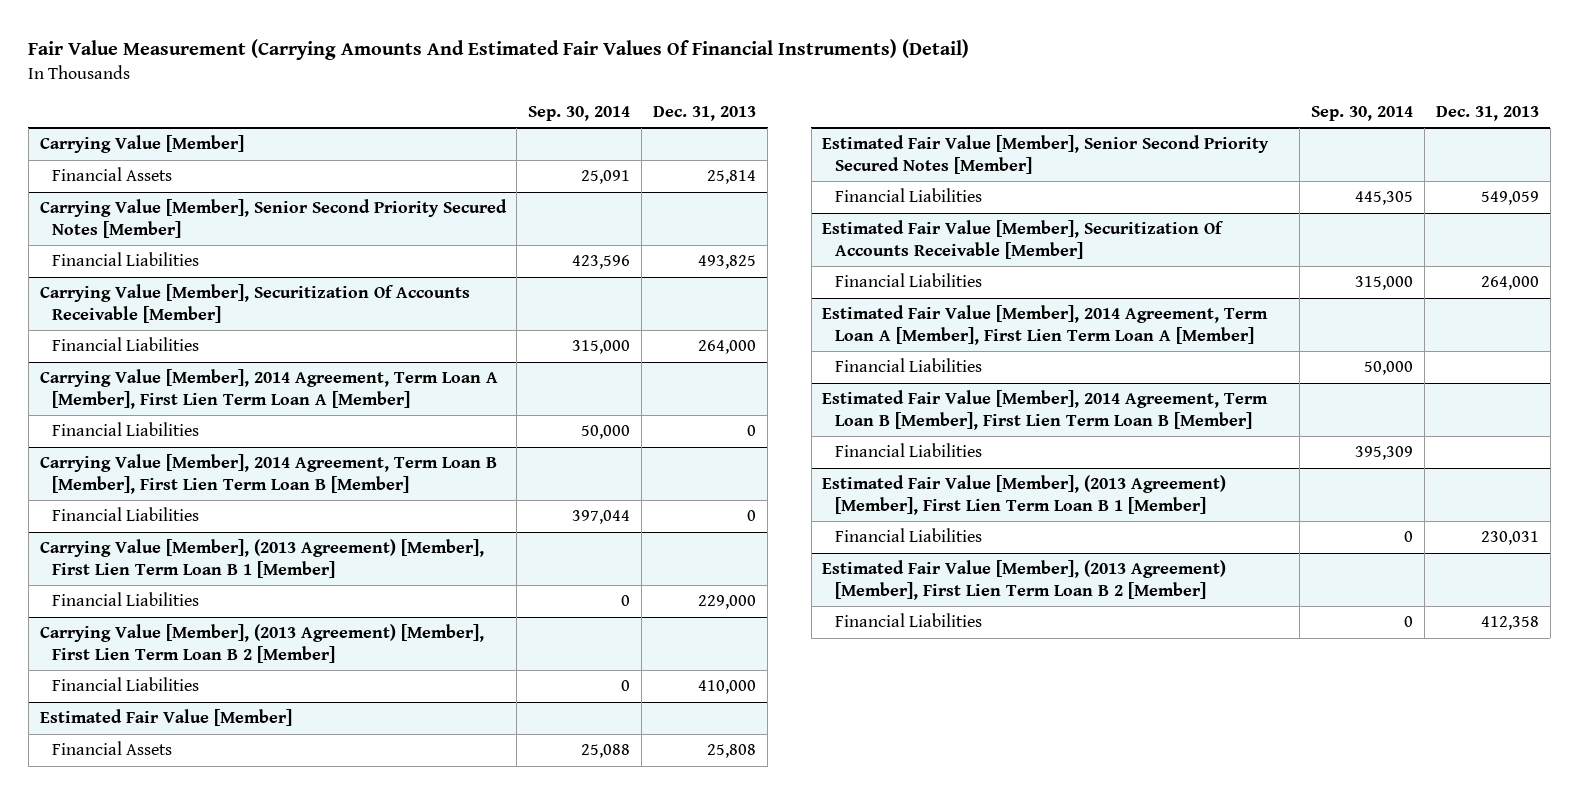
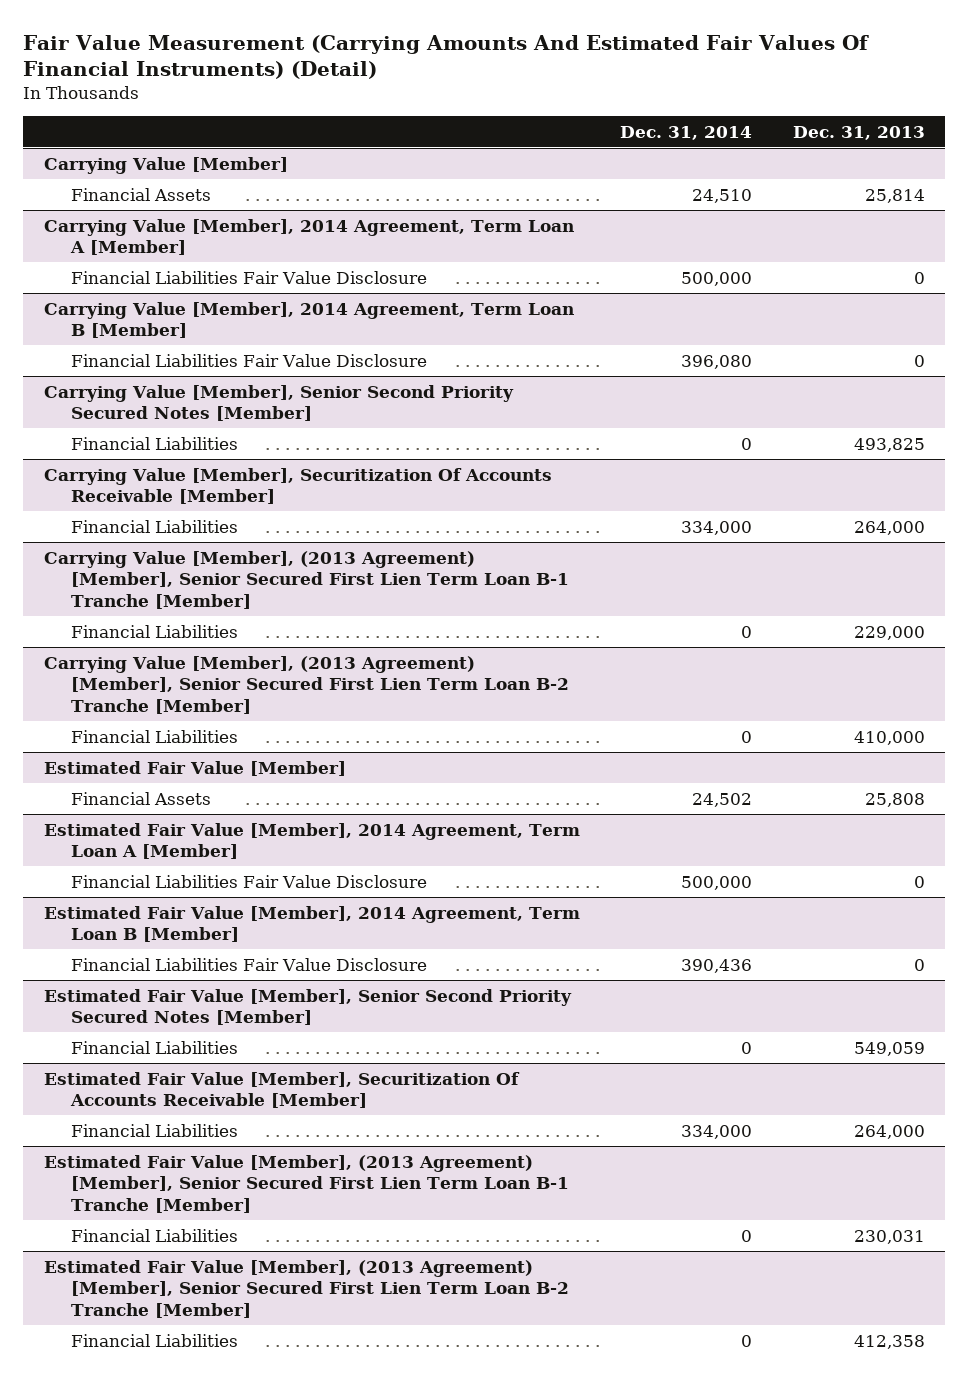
- | Sep. 30, 2014 | Dec. 31, 2013
+ | Dec. 31, 2014 | Dec. 31, 2013
+ Carrying Value [Member], 2014 Agreement, Term Loan A [Member]
+ Financial Liabilities Fair Value Disclosure | 500,000 | 0
+ Carrying Value [Member], 2014 Agreement, Term Loan B [Member]
+ Financial Liabilities Fair Value Disclosure | 396,080 | 0
- Carrying Value [Member], 2014 Agreement, Term Loan A [Member], First Lien Term Loan A [Member]
- Financial Liabilities | 50,000 | 0
- Carrying Value [Member], 2014 Agreement, Term Loan B [Member], First Lien Term Loan B [Member]
- Financial Liabilities | 397,044 | 0
- Carrying Value [Member], (2013 Agreement) [Member], First Lien Term Loan B 1 [Member]
+ Carrying Value [Member], (2013 Agreement) [Member], Senior Secured First Lien Term Loan B-1 Tranche [Member]
- Carrying Value [Member], (2013 Agreement) [Member], First Lien Term Loan B 2 [Member]
+ Carrying Value [Member], (2013 Agreement) [Member], Senior Secured First Lien Term Loan B-2 Tranche [Member]
+ Estimated Fair Value [Member], 2014 Agreement, Term Loan A [Member]
+ Financial Liabilities Fair Value Disclosure | 500,000 | 0
+ Estimated Fair Value [Member], 2014 Agreement, Term Loan B [Member]
+ Financial Liabilities Fair Value Disclosure | 390,436 | 0
- Estimated Fair Value [Member], 2014 Agreement, Term Loan A [Member], First Lien Term Loan A [Member]
- Financial Liabilities | 50,000 |
- Estimated Fair Value [Member], 2014 Agreement, Term Loan B [Member], First Lien Term Loan B [Member]
- Financial Liabilities | 395,309 |
- Estimated Fair Value [Member], (2013 Agreement) [Member], First Lien Term Loan B 1 [Member]
+ Estimated Fair Value [Member], (2013 Agreement) [Member], Senior Secured First Lien Term Loan B-1 Tranche [Member]
- Estimated Fair Value [Member], (2013 Agreement) [Member], First Lien Term Loan B 2 [Member]
+ Estimated Fair Value [Member], (2013 Agreement) [Member], Senior Secured First Lien Term Loan B-2 Tranche [Member]

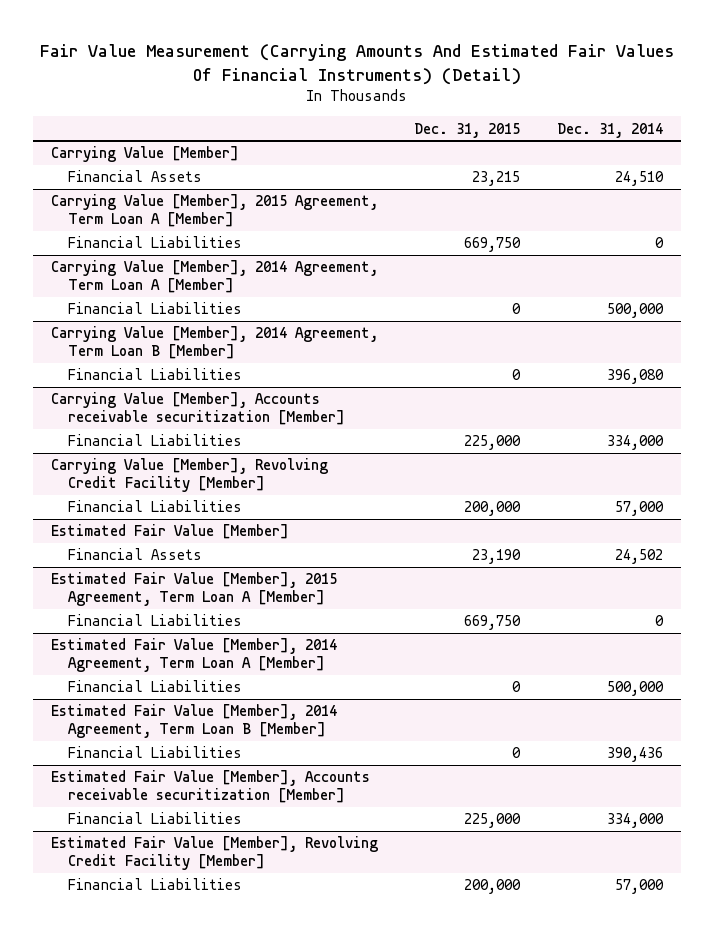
- | Dec. 31, 2014 | Dec. 31, 2013
+ | Dec. 31, 2015 | Dec. 31, 2014
+ Carrying Value [Member], 2015 Agreement, Term Loan A [Member]
+ Financial Liabilities | 669,750 | 0
@ Carrying Value [Member], 2014 Agreement, Term Loan A [Member]
- Financial Liabilities Fair Value Disclosure | 500,000 | 0
+ Financial Liabilities | 0 | 500,000
@ Carrying Value [Member], 2014 Agreement, Term Loan B [Member]
- Financial Liabilities Fair Value Disclosure | 396,080 | 0
- Carrying Value [Member], Senior Second Priority Secured Notes [Member]
- Financial Liabilities | 0 | 493,825
- Carrying Value [Member], Securitization Of Accounts Receivable [Member]
@ Carrying Value [Member], 2014 Agreement, Term Loan B [Member]
+ Financial Liabilities | 0 | 396,080
+ Carrying Value [Member], Accounts receivable securitization [Member]
- Carrying Value [Member], (2013 Agreement) [Member], Senior Secured First Lien Term Loan B-1 Tranche [Member]
- Financial Liabilities | 0 | 229,000
- Carrying Value [Member], (2013 Agreement) [Member], Senior Secured First Lien Term Loan B-2 Tranche [Member]
- Financial Liabilities | 0 | 410,000
+ Carrying Value [Member], Revolving Credit Facility [Member]
+ Financial Liabilities | 200,000 | 57,000
+ Estimated Fair Value [Member], 2015 Agreement, Term Loan A [Member]
+ Financial Liabilities | 669,750 | 0
@ Estimated Fair Value [Member], 2014 Agreement, Term Loan A [Member]
- Financial Liabilities Fair Value Disclosure | 500,000 | 0
+ Financial Liabilities | 0 | 500,000
@ Estimated Fair Value [Member], 2014 Agreement, Term Loan B [Member]
- Financial Liabilities Fair Value Disclosure | 390,436 | 0
- Estimated Fair Value [Member], Senior Second Priority Secured Notes [Member]
- Financial Liabilities | 0 | 549,059
- Estimated Fair Value [Member], Securitization Of Accounts Receivable [Member]
@ Estimated Fair Value [Member], 2014 Agreement, Term Loan B [Member]
+ Financial Liabilities | 0 | 390,436
+ Estimated Fair Value [Member], Accounts receivable securitization [Member]
- Estimated Fair Value [Member], (2013 Agreement) [Member], Senior Secured First Lien Term Loan B-1 Tranche [Member]
- Financial Liabilities | 0 | 230,031
- Estimated Fair Value [Member], (2013 Agreement) [Member], Senior Secured First Lien Term Loan B-2 Tranche [Member]
- Financial Liabilities | 0 | 412,358
+ Estimated Fair Value [Member], Revolving Credit Facility [Member]
+ Financial Liabilities | 200,000 | 57,000

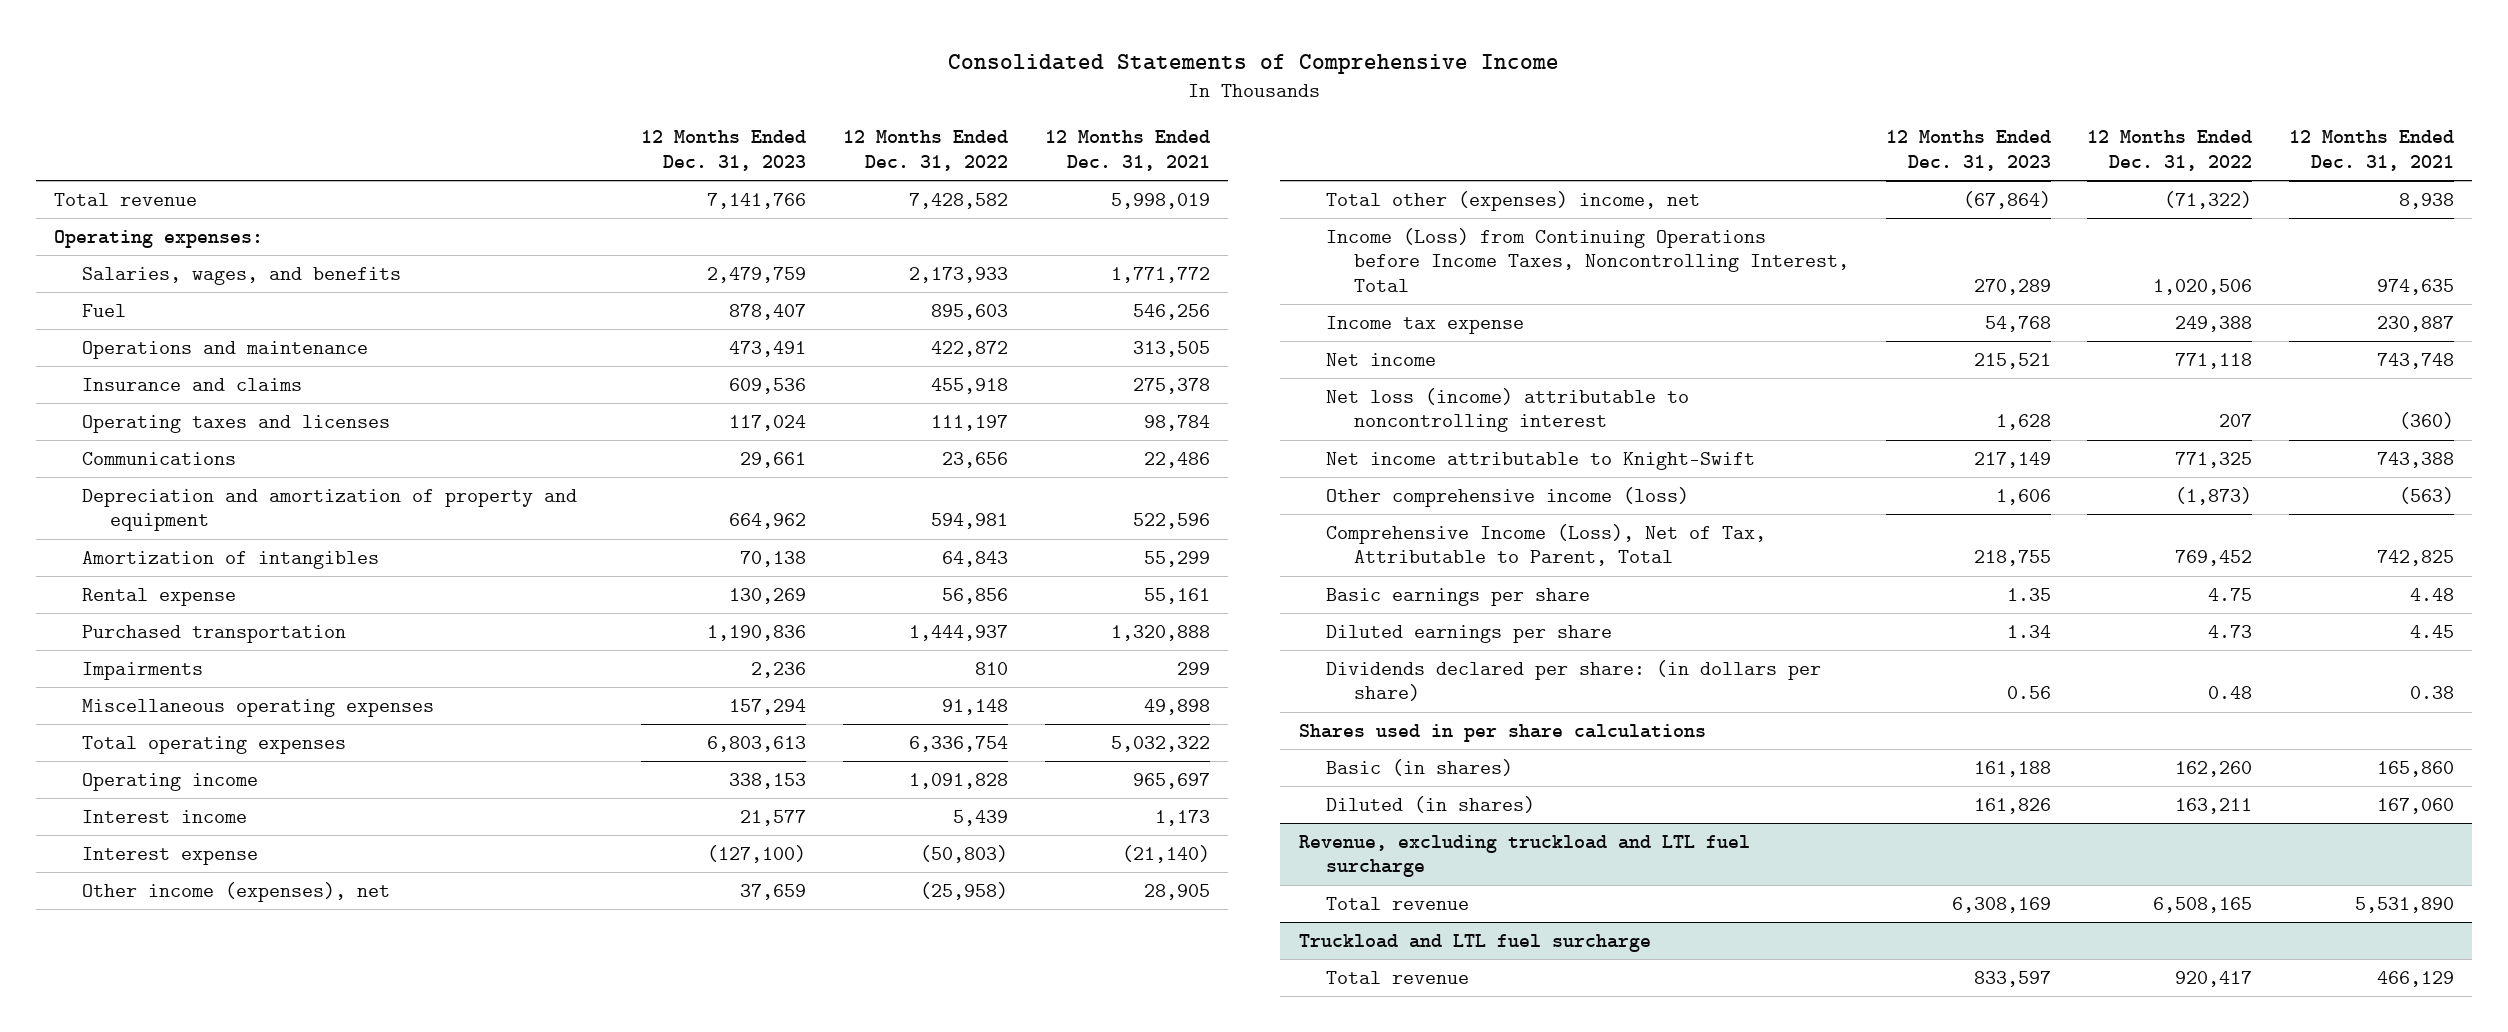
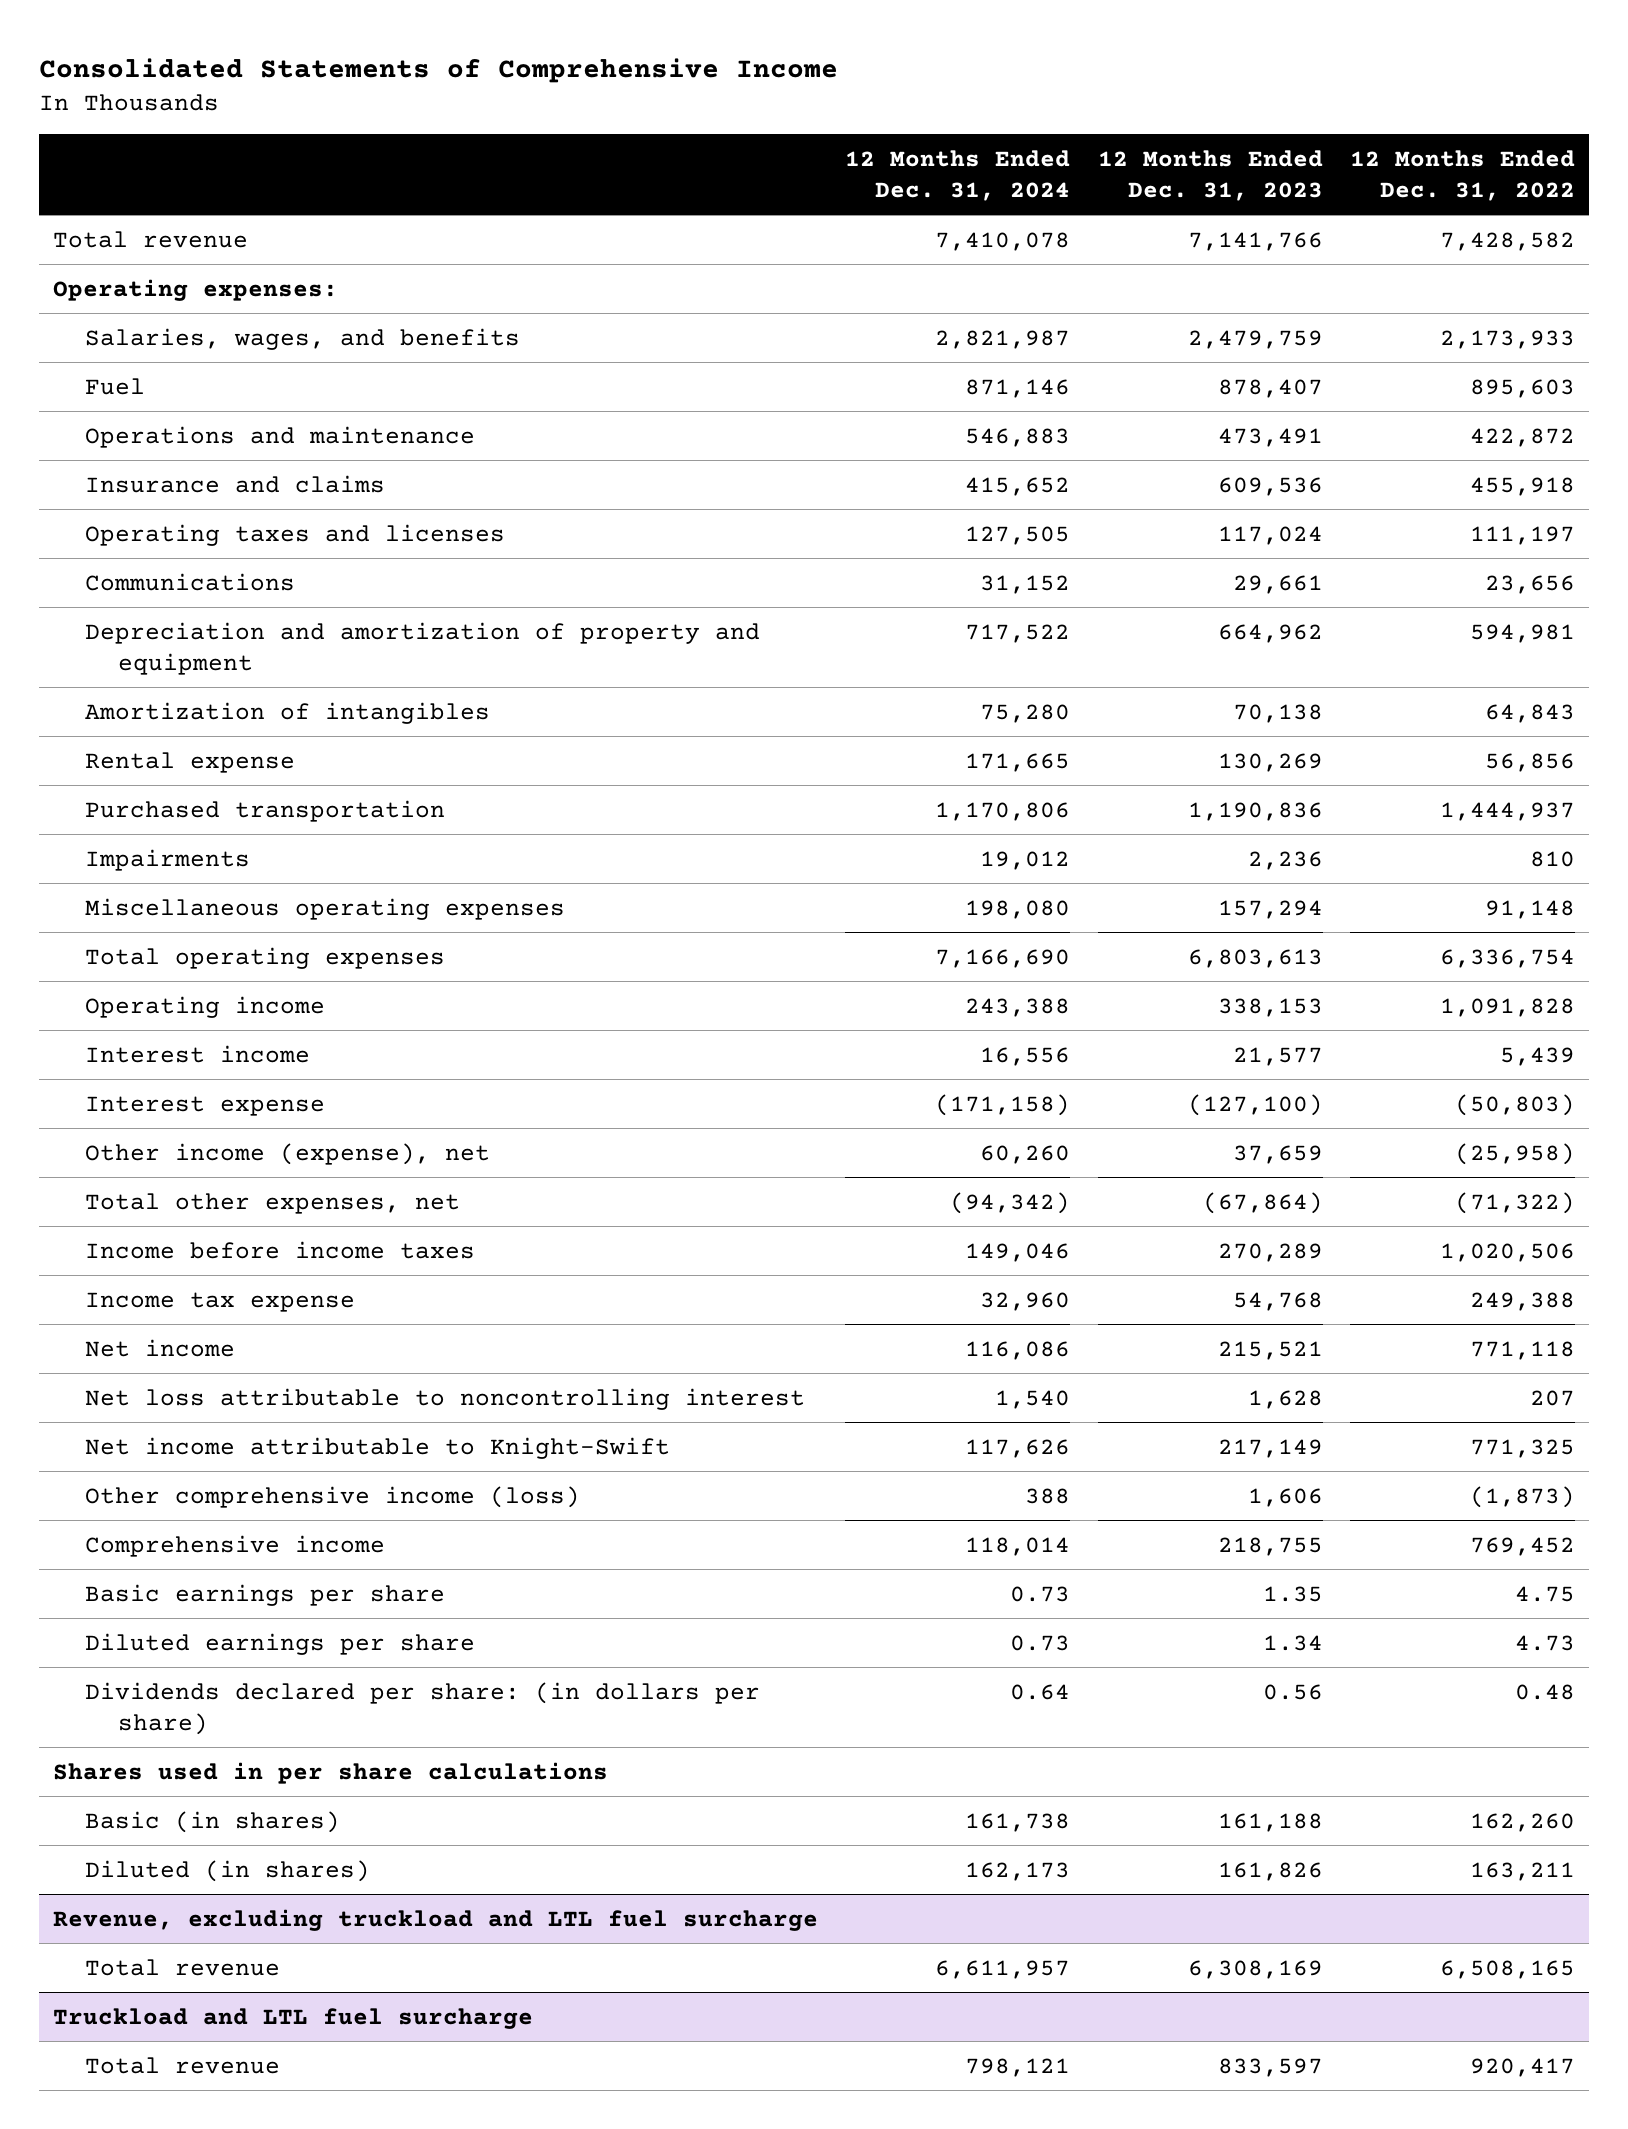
- | 12 Months Ended Dec. 31, 2023 | 12 Months Ended Dec. 31, 2022 | 12 Months Ended Dec. 31, 2021
+ | 12 Months Ended Dec. 31, 2024 | 12 Months Ended Dec. 31, 2023 | 12 Months Ended Dec. 31, 2022
- Other income (expenses), net | 37,659 | (25,958) | 28,905
- Total other (expenses) income, net | (67,864) | (71,322) | 8,938
- Income (Loss) from Continuing Operations before Income Taxes, Noncontrolling Interest, Total | 270,289 | 1,020,506 | 974,635
+ Other income (expense), net | 60,260 | 37,659 | (25,958)
+ Total other expenses, net | (94,342) | (67,864) | (71,322)
+ Income before income taxes | 149,046 | 270,289 | 1,020,506
- Net loss (income) attributable to noncontrolling interest | 1,628 | 207 | (360)
+ Net loss attributable to noncontrolling interest | 1,540 | 1,628 | 207
- Comprehensive Income (Loss), Net of Tax, Attributable to Parent, Total | 218,755 | 769,452 | 742,825
+ Comprehensive income | 118,014 | 218,755 | 769,452

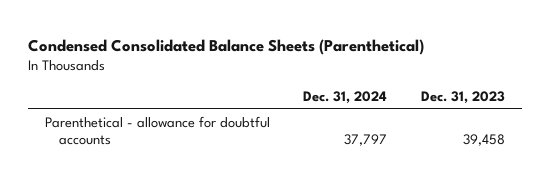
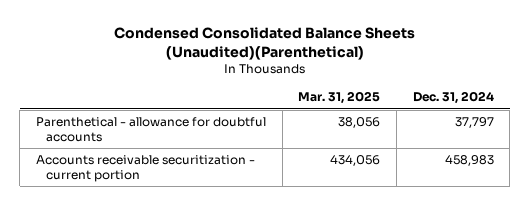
- Condensed Consolidated Balance Sheets (Parenthetical)
+ Condensed Consolidated Balance Sheets (Unaudited)(Parenthetical)
- | Dec. 31, 2024 | Dec. 31, 2023
+ | Mar. 31, 2025 | Dec. 31, 2024
+ Accounts receivable securitization - current portion | 434,056 | 458,983

